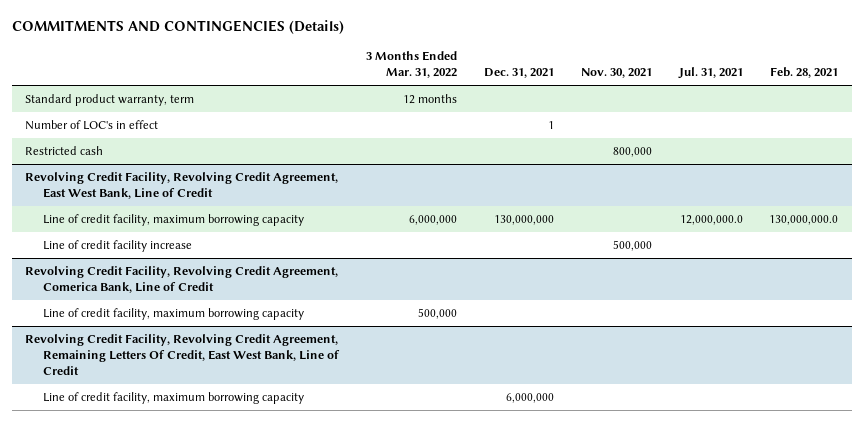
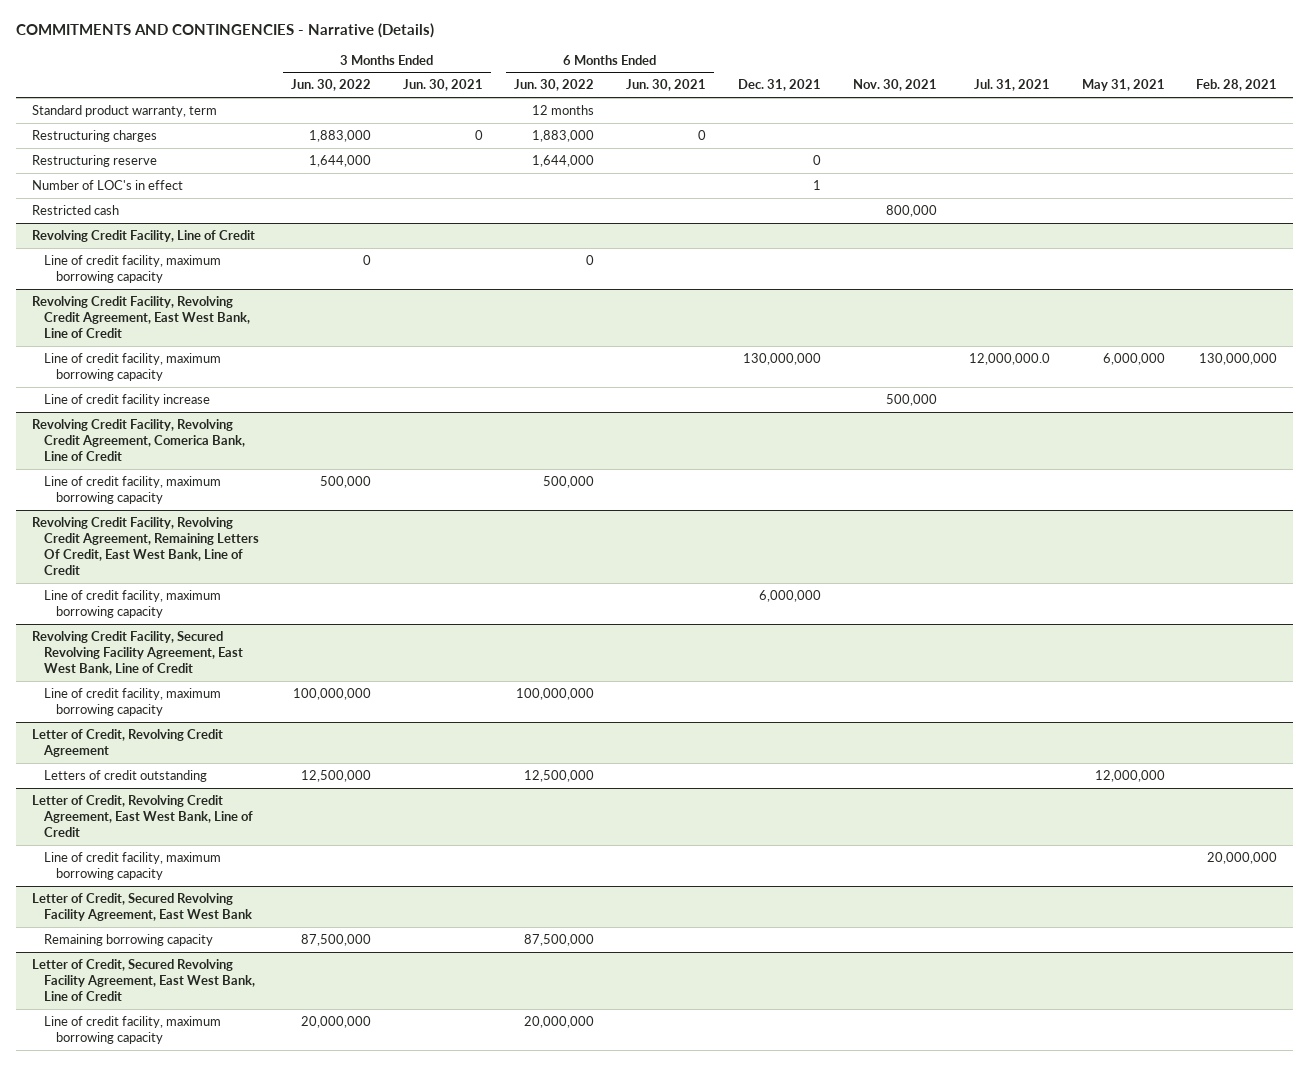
- COMMITMENTS AND CONTINGENCIES (Details)
+ COMMITMENTS AND CONTINGENCIES - Narrative (Details)
- | 3 Months Ended Mar. 31, 2022 | Dec. 31, 2021 | Nov. 30, 2021 | Jul. 31, 2021 | Feb. 28, 2021
+ | 3 Months Ended Jun. 30, 2022 | 3 Months Ended Jun. 30, 2021 | 6 Months Ended Jun. 30, 2022 | 6 Months Ended Jun. 30, 2021 | Dec. 31, 2021 | Nov. 30, 2021 | Jul. 31, 2021 | May 31, 2021 | Feb. 28, 2021
+ Restructuring charges | 1,883,000 | 0 | 1,883,000 | 0 | | | | |
+ Restructuring reserve | 1,644,000 | | 1,644,000 | | 0 | | | |
+ Revolving Credit Facility, Line of Credit
+ Line of credit facility, maximum borrowing capacity | 0 | | 0 | | | | | |
@ Revolving Credit Facility, Revolving Credit Agreement, East West Bank, Line of Credit
- Line of credit facility, maximum borrowing capacity | 6,000,000 | 130,000,000 | | 12,000,000.0 | 130,000,000.0
+ Line of credit facility, maximum borrowing capacity | | | | | 130,000,000 | | 12,000,000.0 | 6,000,000 | 130,000,000
+ Revolving Credit Facility, Secured Revolving Facility Agreement, East West Bank, Line of Credit
+ Line of credit facility, maximum borrowing capacity | 100,000,000 | | 100,000,000 | | | | | |
+ Letter of Credit, Revolving Credit Agreement
+ Letters of credit outstanding | 12,500,000 | | 12,500,000 | | | | | 12,000,000 |
+ Letter of Credit, Revolving Credit Agreement, East West Bank, Line of Credit
+ Line of credit facility, maximum borrowing capacity | | | | | | | | | 20,000,000
+ Letter of Credit, Secured Revolving Facility Agreement, East West Bank
+ Remaining borrowing capacity | 87,500,000 | | 87,500,000 | | | | | |
+ Letter of Credit, Secured Revolving Facility Agreement, East West Bank, Line of Credit
+ Line of credit facility, maximum borrowing capacity | 20,000,000 | | 20,000,000 | | | | | |

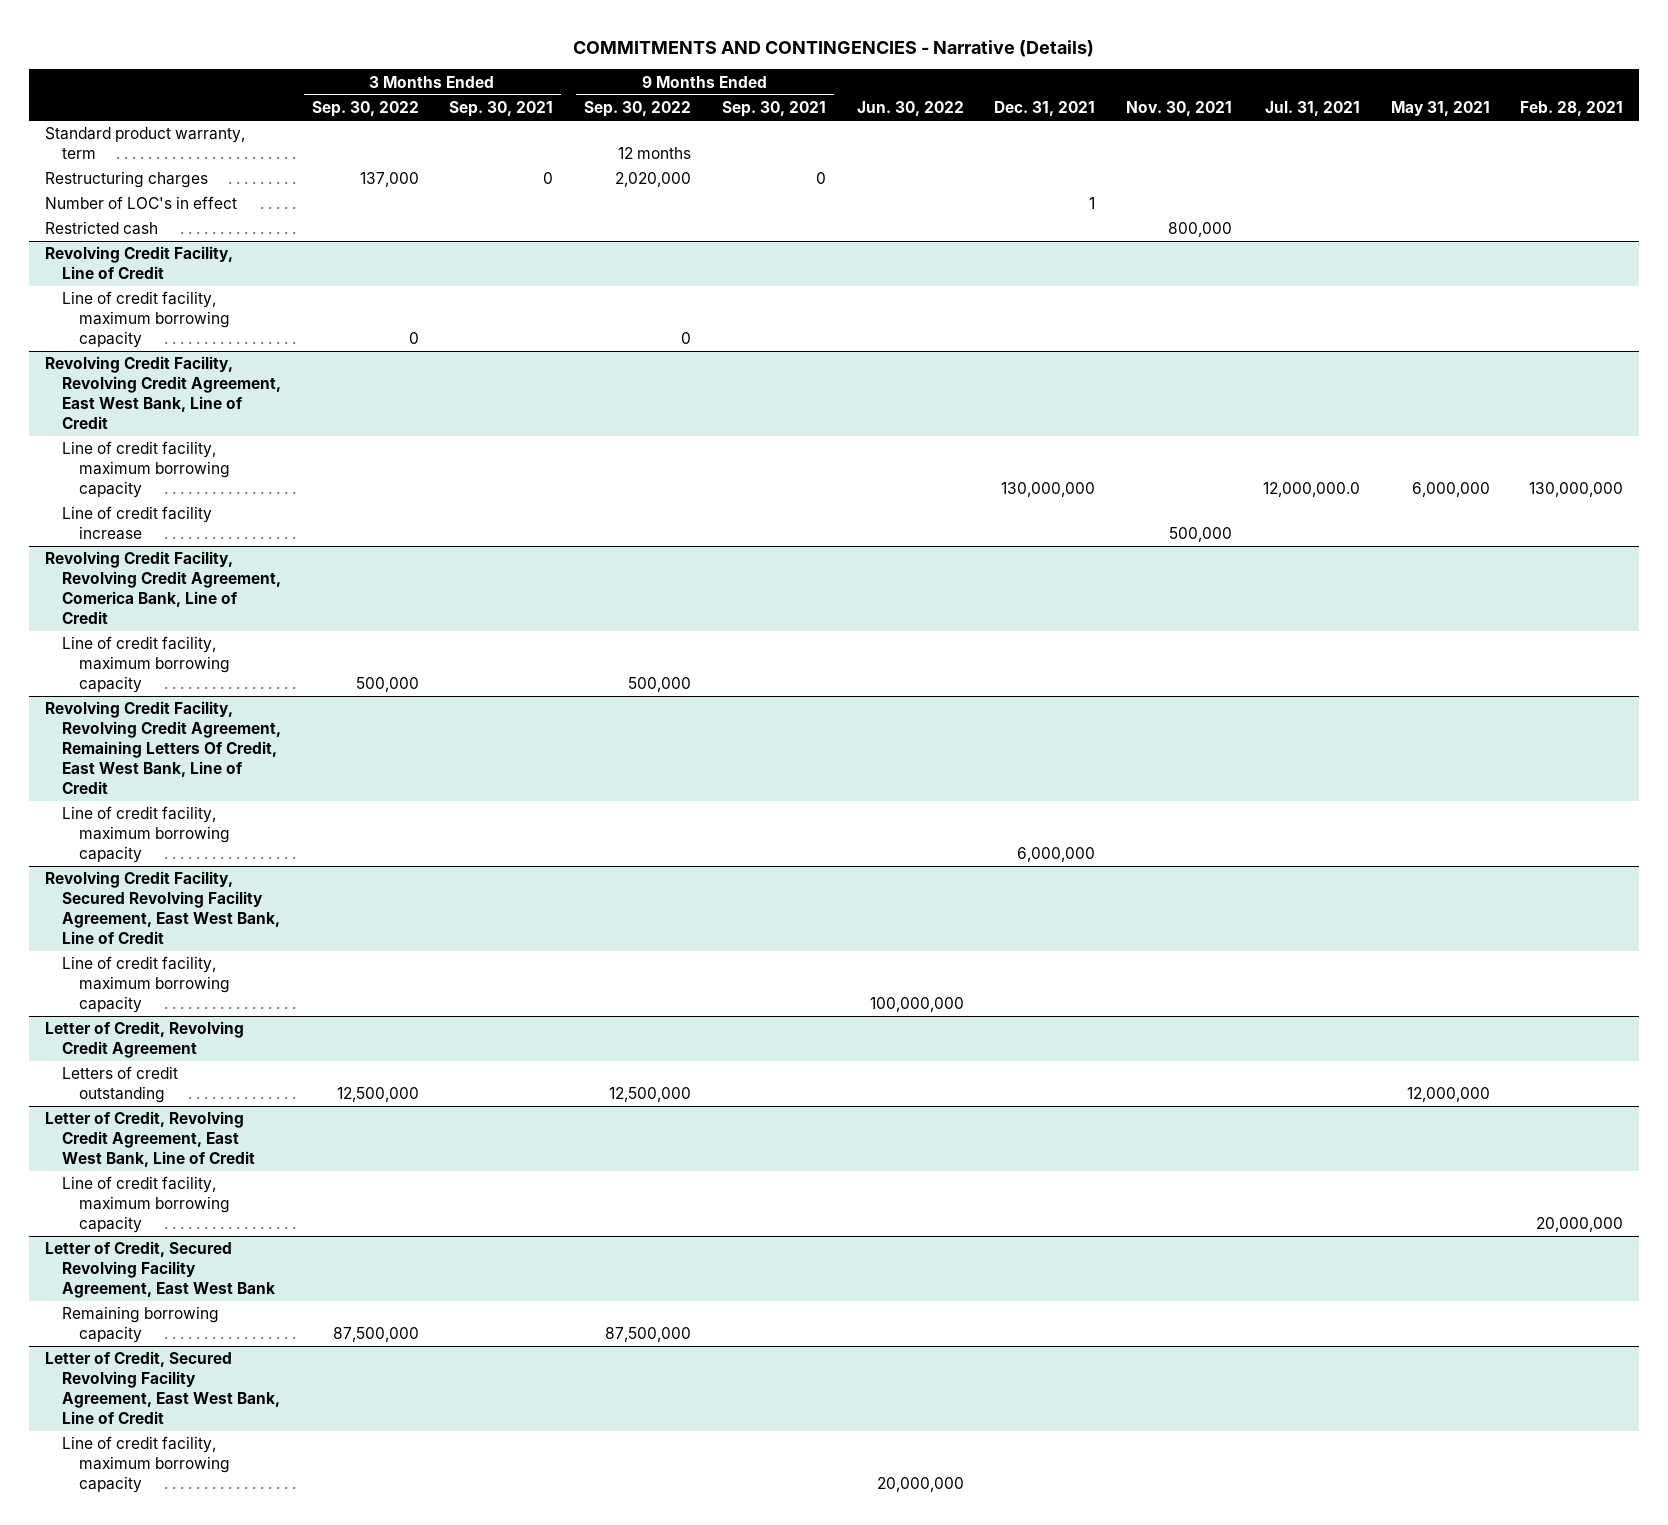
- | 3 Months Ended Jun. 30, 2022 | 3 Months Ended Jun. 30, 2021 | 6 Months Ended Jun. 30, 2022 | 6 Months Ended Jun. 30, 2021 | Dec. 31, 2021 | Nov. 30, 2021 | Jul. 31, 2021 | May 31, 2021 | Feb. 28, 2021
+ | 3 Months Ended Sep. 30, 2022 | 3 Months Ended Sep. 30, 2021 | 9 Months Ended Sep. 30, 2022 | 9 Months Ended Sep. 30, 2021 | Jun. 30, 2022 | Dec. 31, 2021 | Nov. 30, 2021 | Jul. 31, 2021 | May 31, 2021 | Feb. 28, 2021
- Restructuring reserve | 1,644,000 | | 1,644,000 | | 0 | | | |

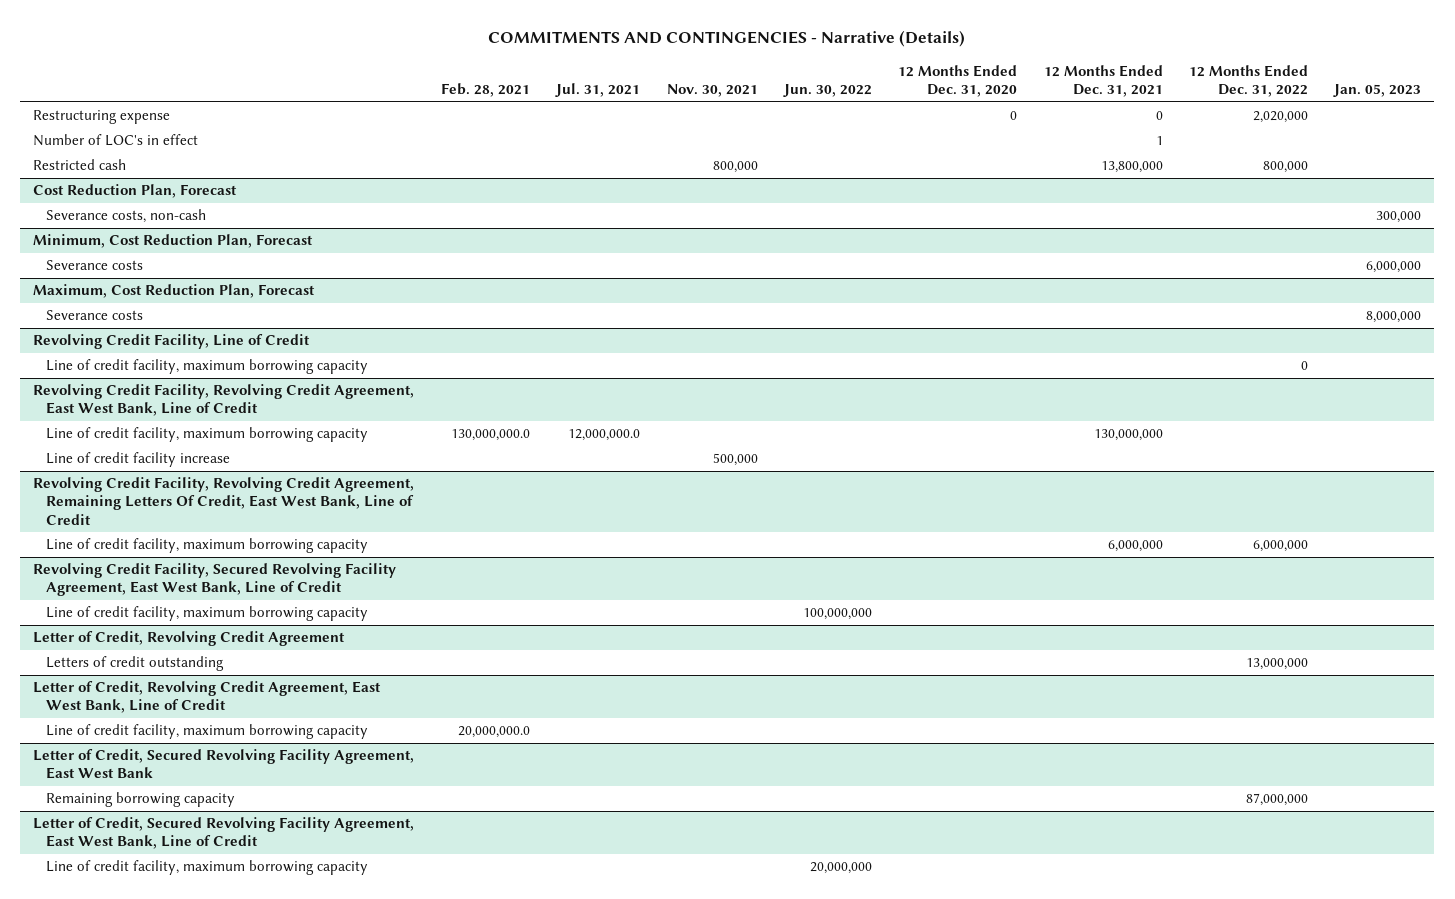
- | 3 Months Ended Sep. 30, 2022 | 3 Months Ended Sep. 30, 2021 | 9 Months Ended Sep. 30, 2022 | 9 Months Ended Sep. 30, 2021 | Jun. 30, 2022 | Dec. 31, 2021 | Nov. 30, 2021 | Jul. 31, 2021 | May 31, 2021 | Feb. 28, 2021
+ | Feb. 28, 2021 | Jul. 31, 2021 | Nov. 30, 2021 | Jun. 30, 2022 | 12 Months Ended Dec. 31, 2020 | 12 Months Ended Dec. 31, 2021 | 12 Months Ended Dec. 31, 2022 | Jan. 05, 2023
- Standard product warranty, term | | | 12 months | | | | | | |
- Restructuring charges | 137,000 | 0 | 2,020,000 | 0 | | | | | |
+ Restructuring expense | | | | | 0 | 0 | 2,020,000 |
+ Cost Reduction Plan, Forecast
+ Severance costs, non-cash | | | | | | | | 300,000
+ Minimum, Cost Reduction Plan, Forecast
+ Severance costs | | | | | | | | 6,000,000
+ Maximum, Cost Reduction Plan, Forecast
+ Severance costs | | | | | | | | 8,000,000
@ Revolving Credit Facility, Revolving Credit Agreement, East West Bank, Line of Credit
- Line of credit facility, maximum borrowing capacity | | | | | | 130,000,000 | | 12,000,000.0 | 6,000,000 | 130,000,000
+ Line of credit facility, maximum borrowing capacity | 130,000,000.0 | 12,000,000.0 | | | | 130,000,000 | |
- Revolving Credit Facility, Revolving Credit Agreement, Comerica Bank, Line of Credit
- Line of credit facility, maximum borrowing capacity | 500,000 | | 500,000 | | | | | | |
@ Letter of Credit, Revolving Credit Agreement, East West Bank, Line of Credit
- Line of credit facility, maximum borrowing capacity | | | | | | | | | | 20,000,000
+ Line of credit facility, maximum borrowing capacity | 20,000,000.0 | | | | | | |

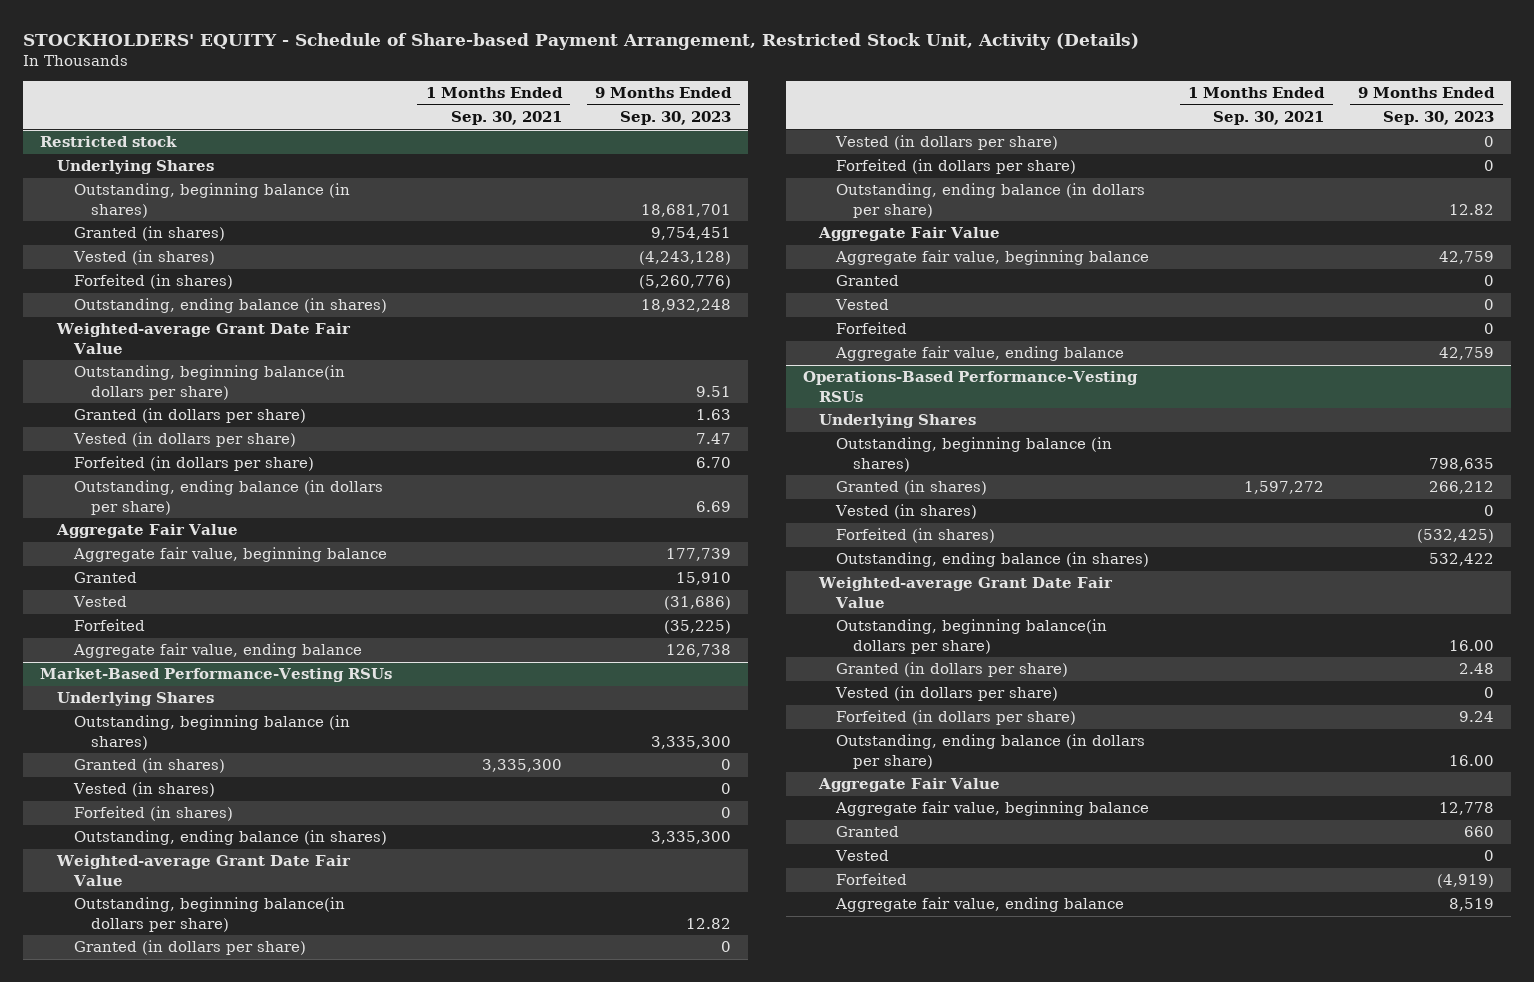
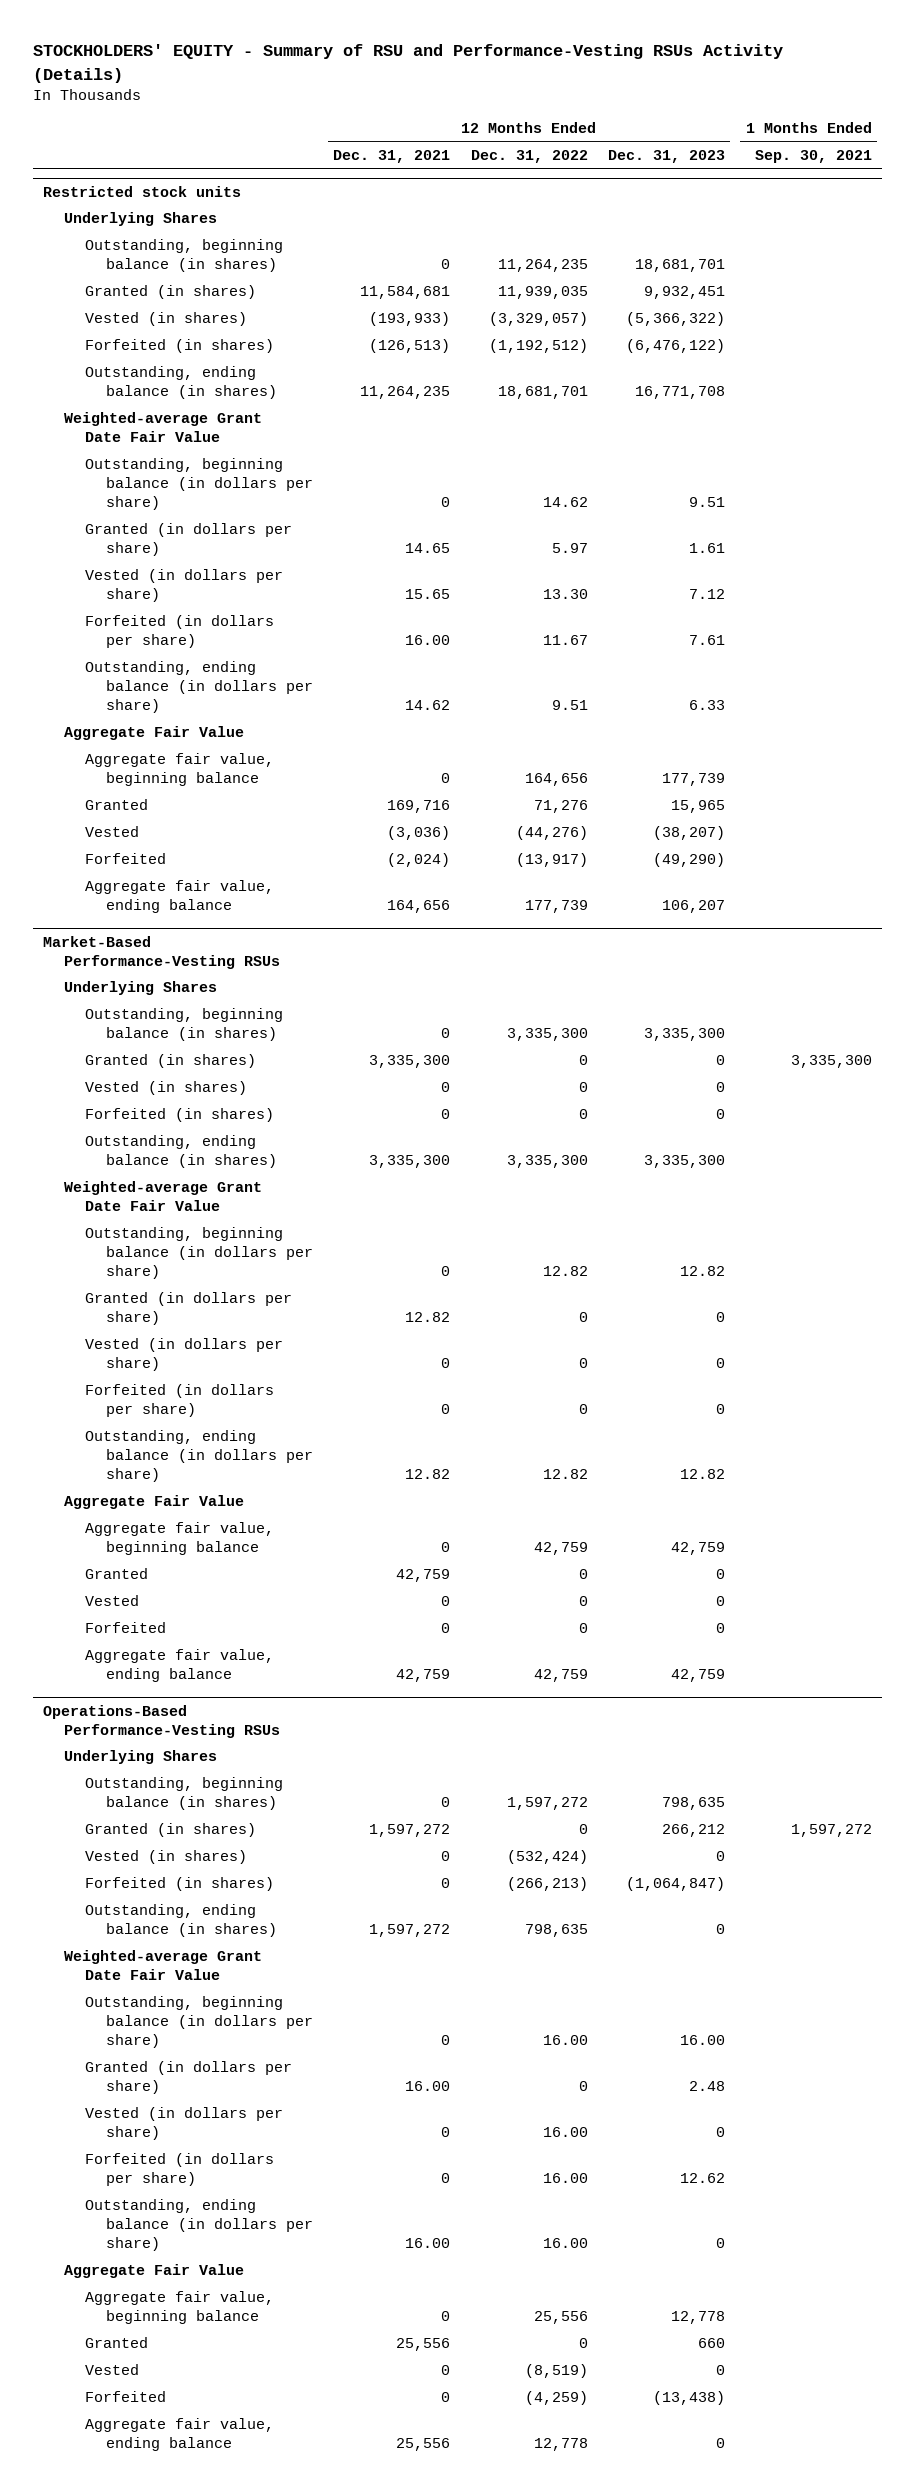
- STOCKHOLDERS' EQUITY - Schedule of Share-based Payment Arrangement, Restricted Stock Unit, Activity (Details)
+ STOCKHOLDERS' EQUITY - Summary of RSU and Performance-Vesting RSUs Activity (Details)
- | 1 Months Ended Sep. 30, 2021 | 9 Months Ended Sep. 30, 2023
+ | 12 Months Ended Dec. 31, 2021 | 12 Months Ended Dec. 31, 2022 | 12 Months Ended Dec. 31, 2023 | 1 Months Ended Sep. 30, 2021
- Restricted stock
+ Restricted stock units
- Outstanding, beginning balance(in dollars per share) | | 9.51
+ Outstanding, beginning balance (in dollars per share) | 0 | 14.62 | 9.51 |
@ Market-Based Performance-Vesting RSUs
- Outstanding, beginning balance(in dollars per share) | | 12.82
+ Outstanding, beginning balance (in dollars per share) | 0 | 12.82 | 12.82 |
@ Operations-Based Performance-Vesting RSUs
- Outstanding, beginning balance(in dollars per share) | | 16.00
+ Outstanding, beginning balance (in dollars per share) | 0 | 16.00 | 16.00 |

